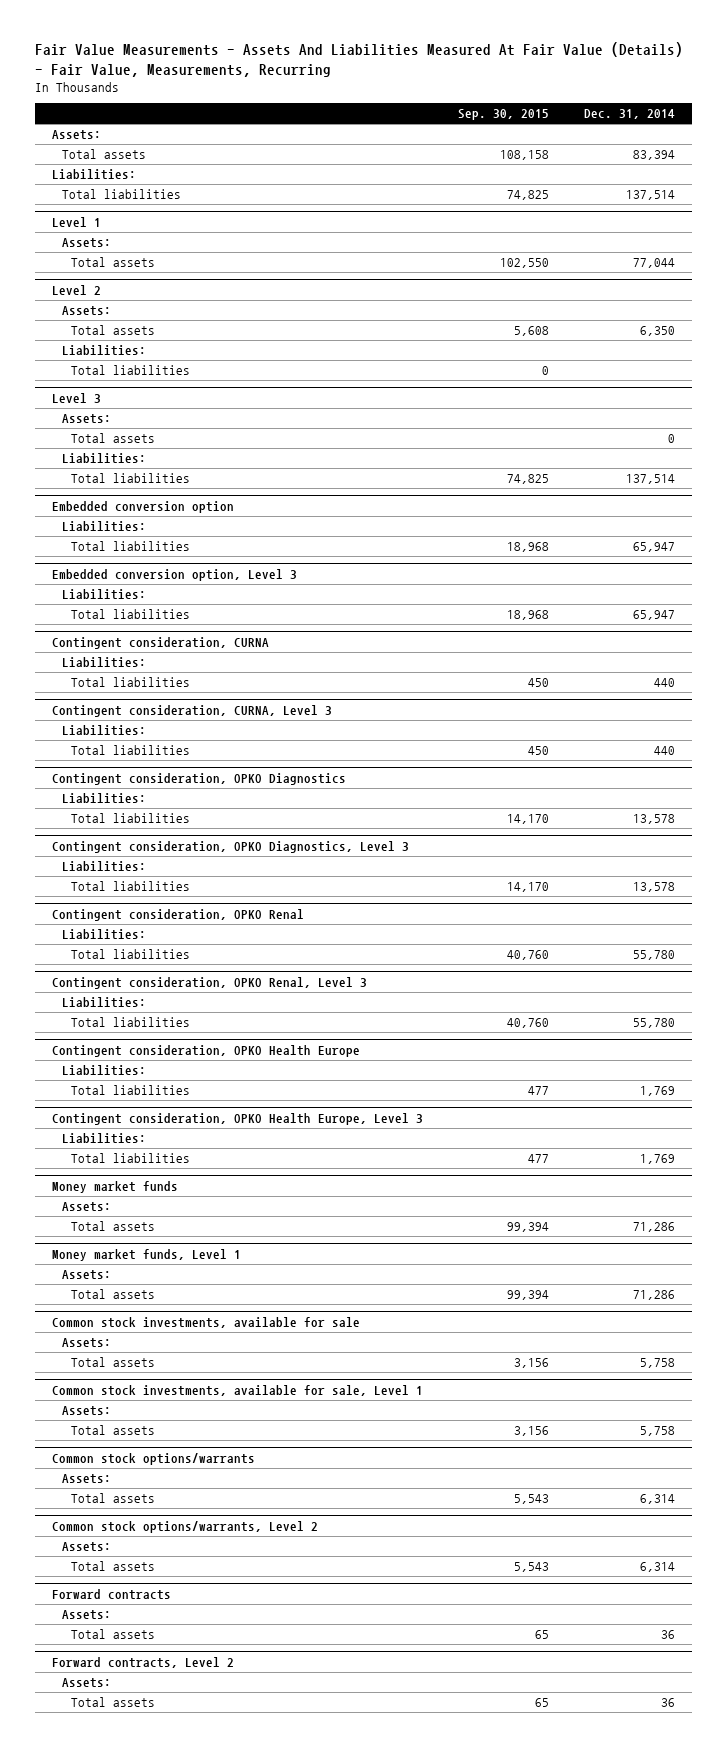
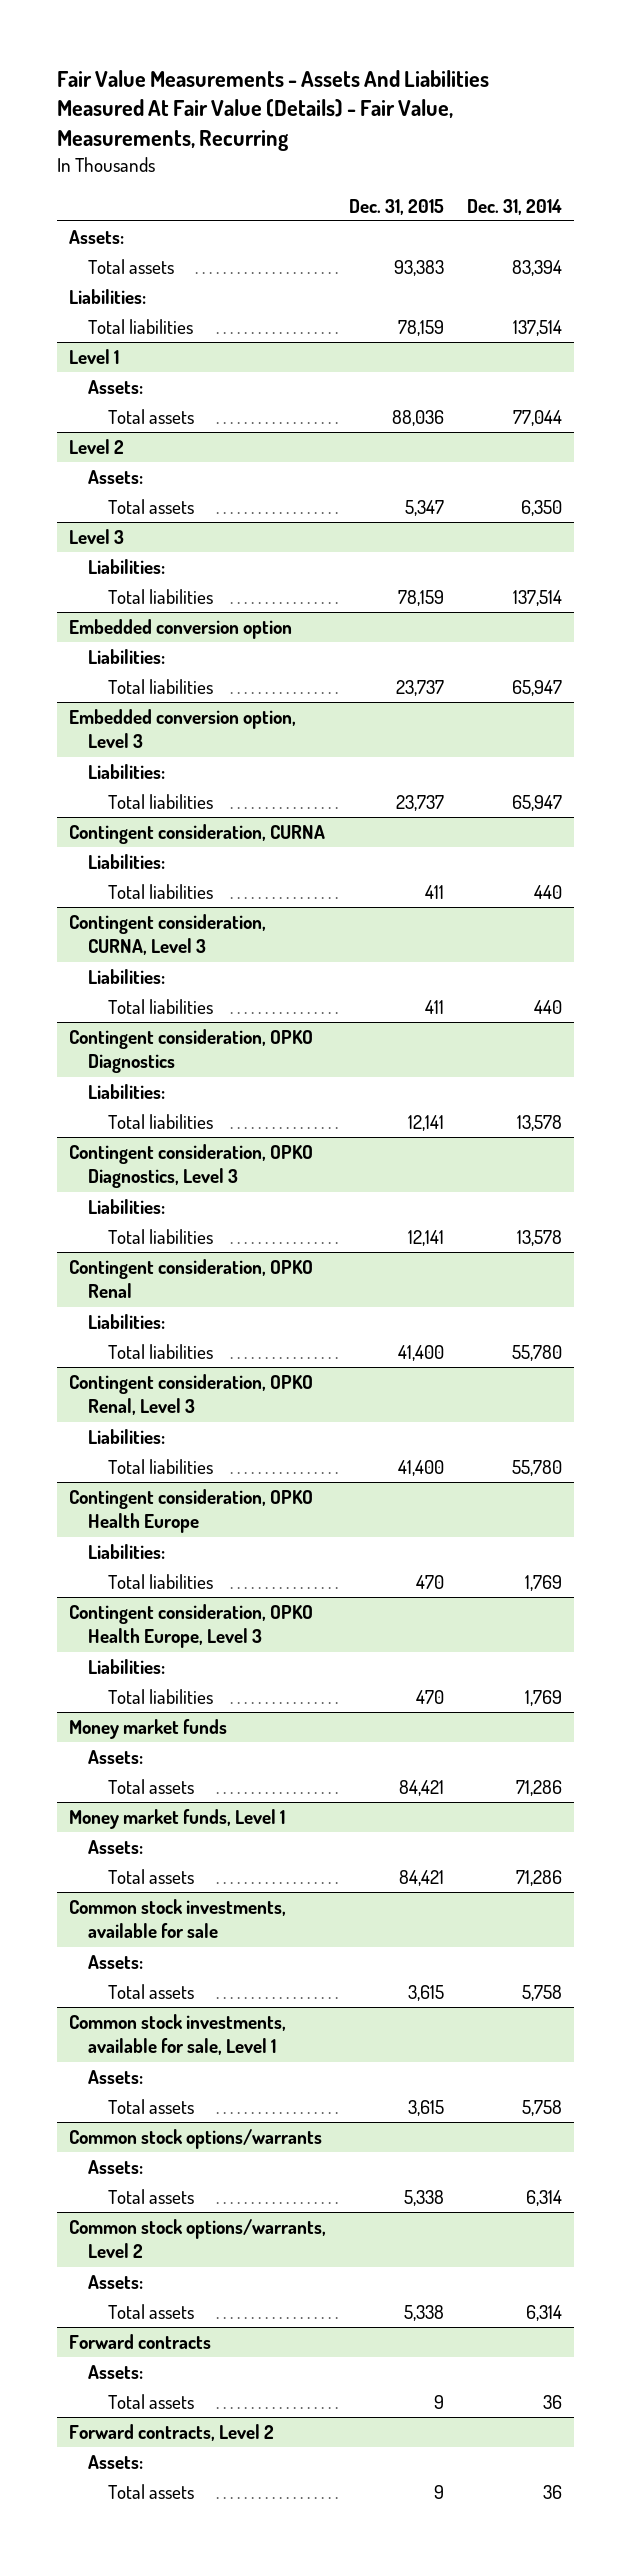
- | Sep. 30, 2015 | Dec. 31, 2014
+ | Dec. 31, 2015 | Dec. 31, 2014
@ Level 2
- Liabilities:
- Total liabilities | 0 |
@ Level 3
- Assets:
- Total assets | | 0

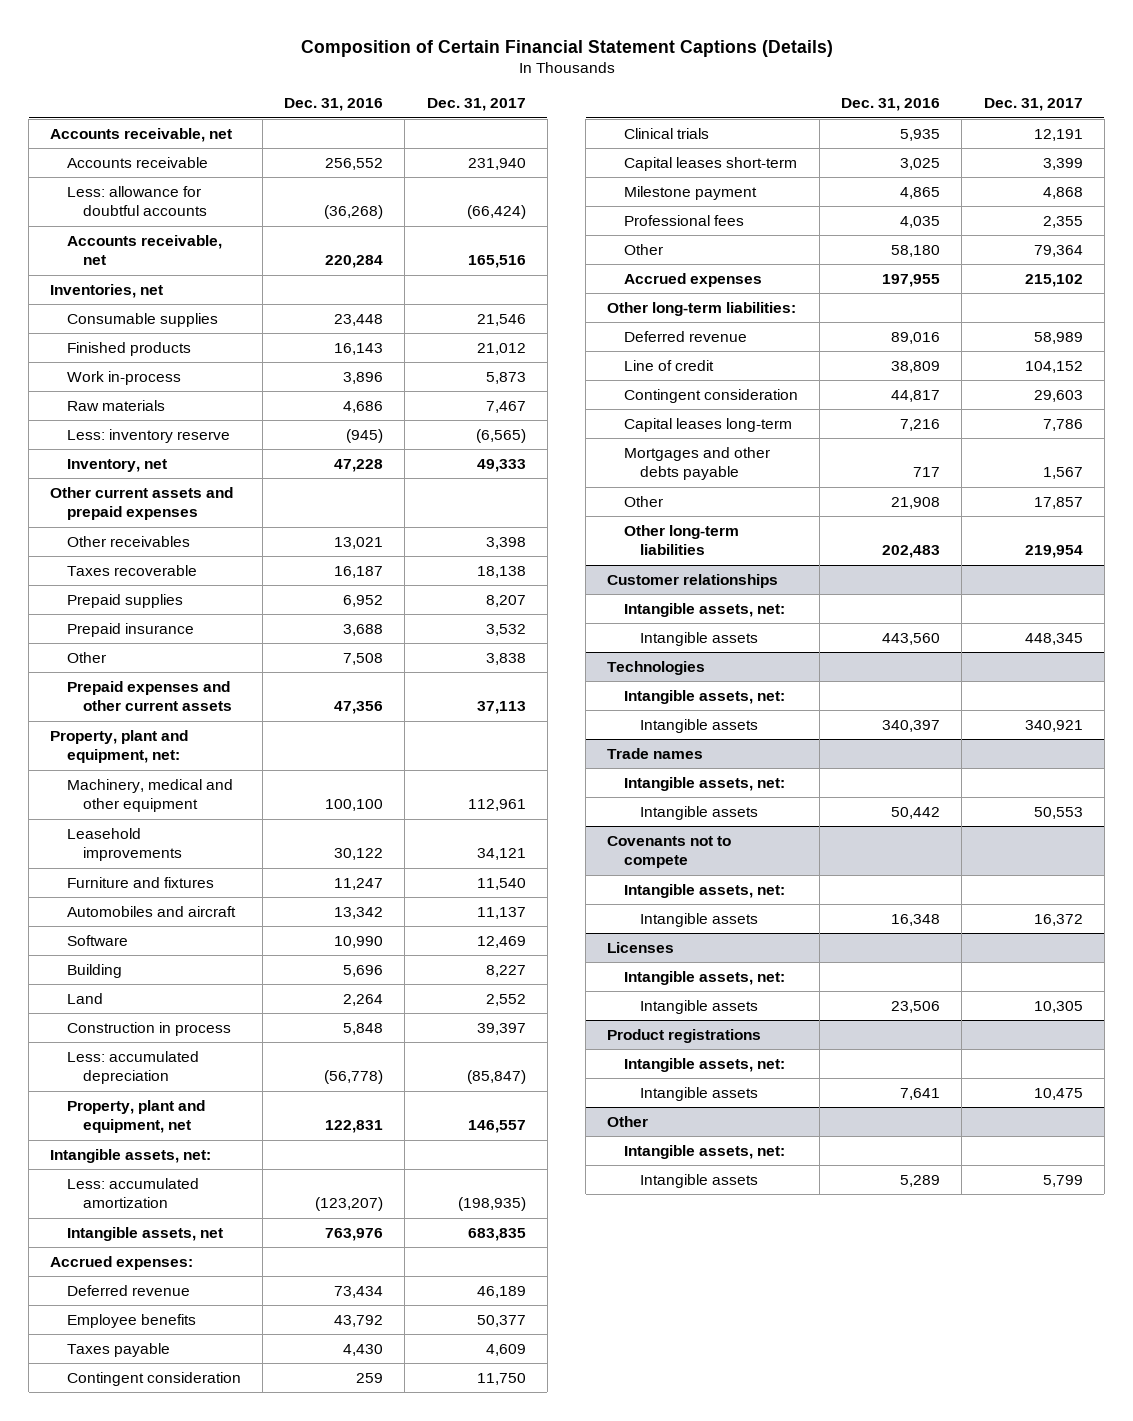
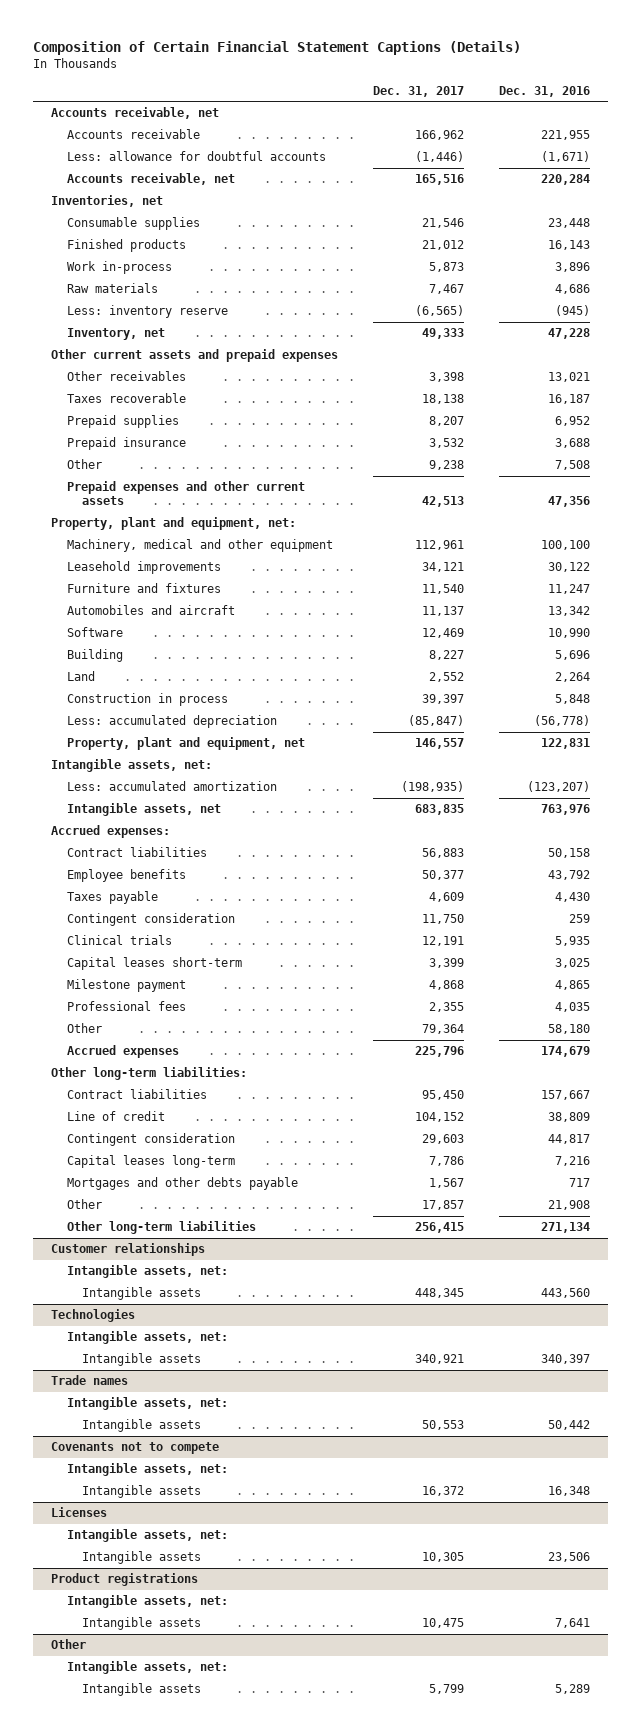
- | Dec. 31, 2016 | Dec. 31, 2017
+ | Dec. 31, 2017 | Dec. 31, 2016
- Accounts receivable | 256,552 | 231,940
- Less: allowance for doubtful accounts | (36,268) | (66,424)
+ Accounts receivable | 166,962 | 221,955
+ Less: allowance for doubtful accounts | (1,446) | (1,671)
- Other | 7,508 | 3,838
- Prepaid expenses and other current assets | 47,356 | 37,113
+ Other | 9,238 | 7,508
+ Prepaid expenses and other current assets | 42,513 | 47,356
- Deferred revenue | 73,434 | 46,189
+ Contract liabilities | 56,883 | 50,158
- Accrued expenses | 197,955 | 215,102
+ Accrued expenses | 225,796 | 174,679
- Deferred revenue | 89,016 | 58,989
+ Contract liabilities | 95,450 | 157,667
- Other long-term liabilities | 202,483 | 219,954
+ Other long-term liabilities | 256,415 | 271,134

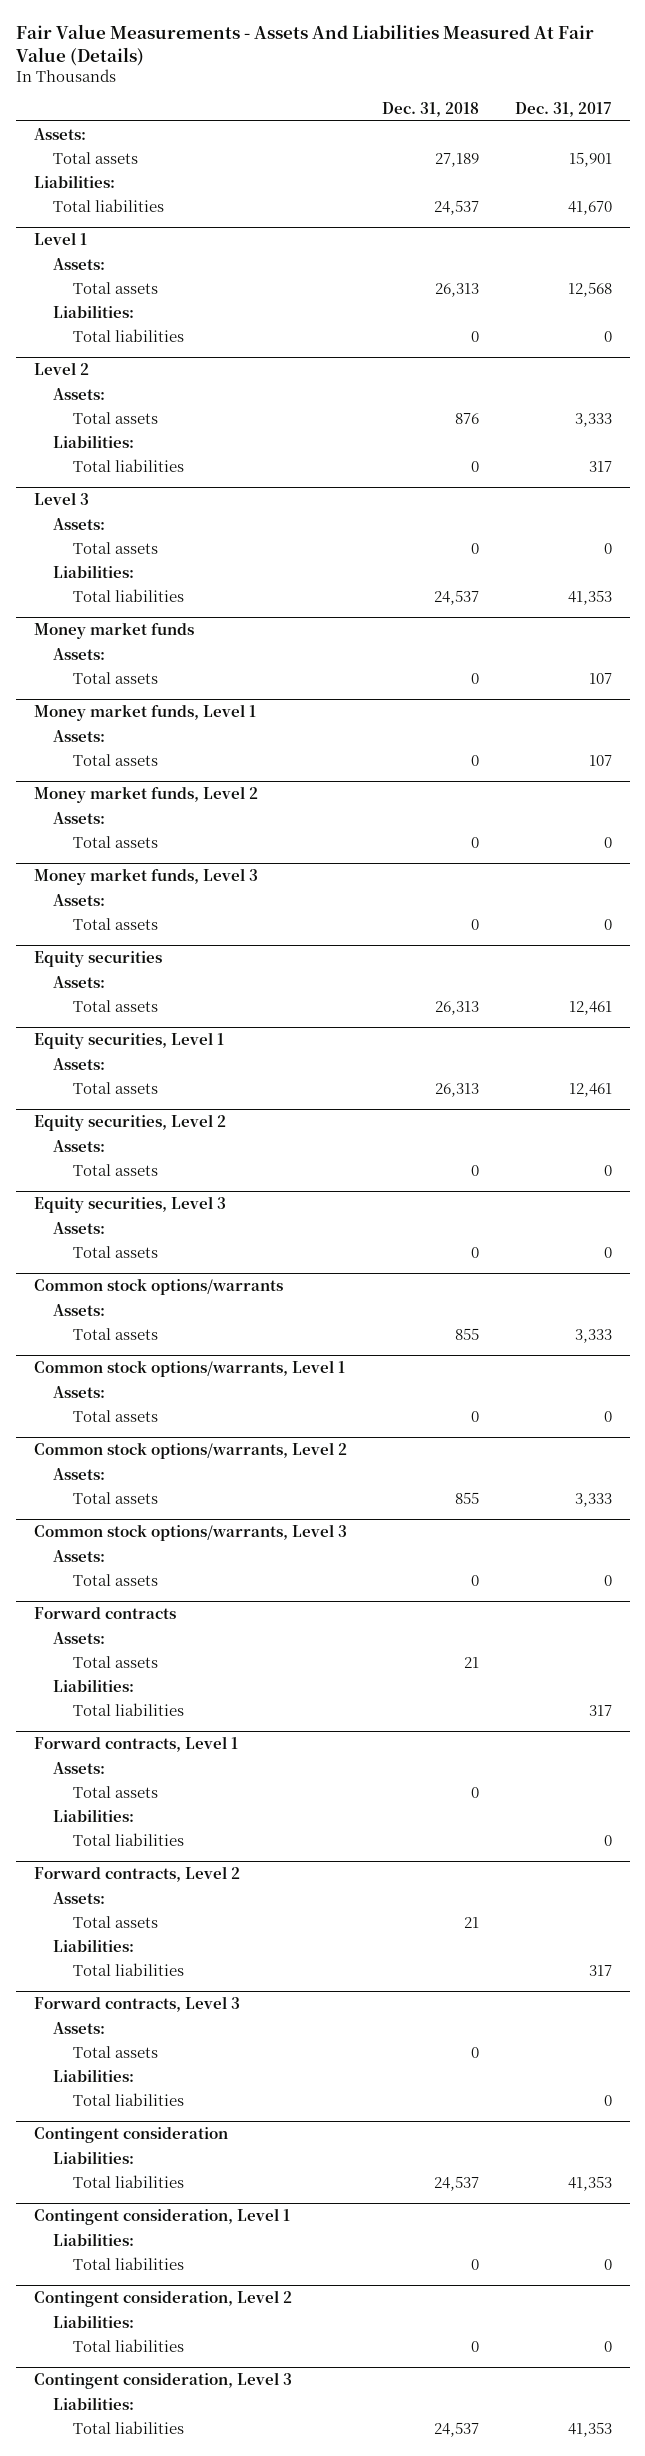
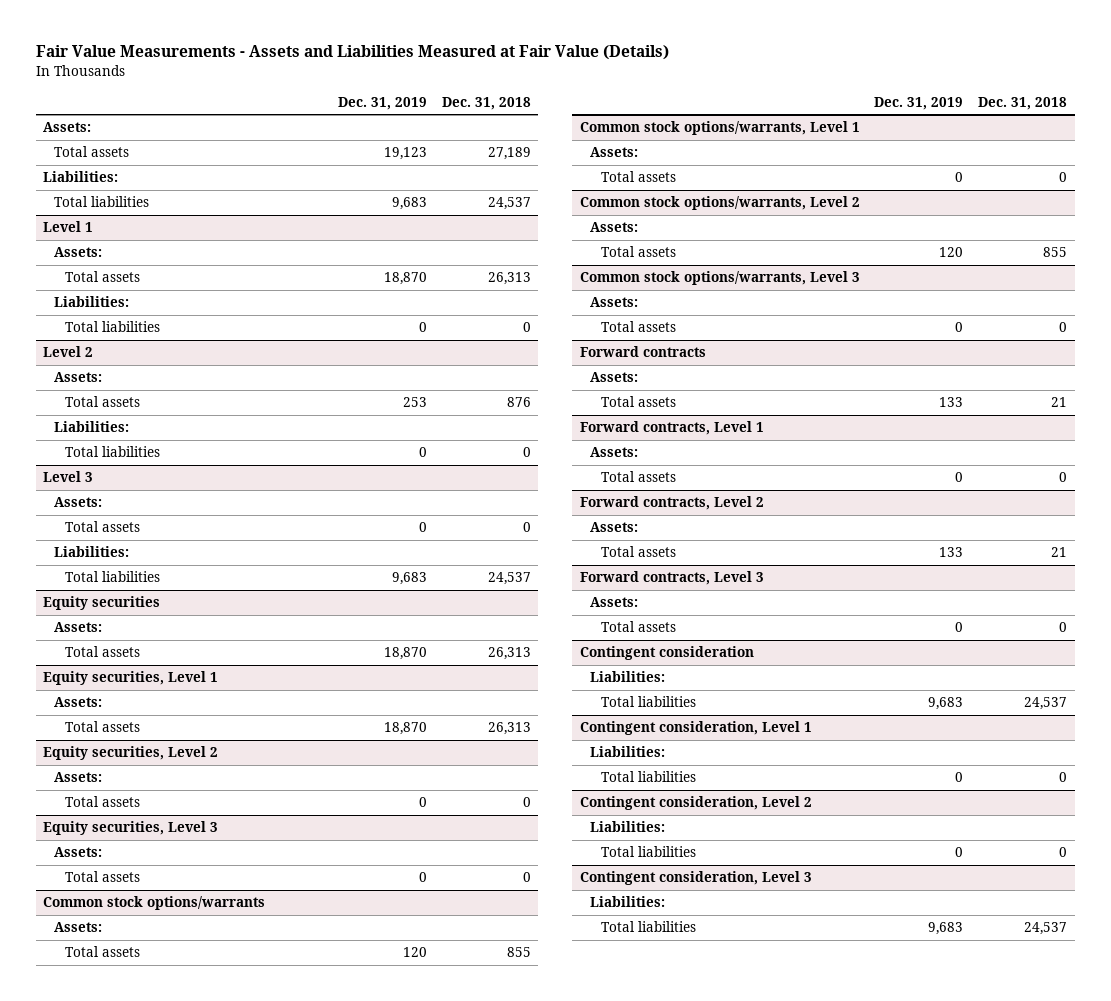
- Fair Value Measurements - Assets And Liabilities Measured At Fair Value (Details)
+ Fair Value Measurements - Assets and Liabilities Measured at Fair Value (Details)
- | Dec. 31, 2018 | Dec. 31, 2017
+ | Dec. 31, 2019 | Dec. 31, 2018
- Money market funds
- Assets:
- Total assets | 0 | 107
- Money market funds, Level 1
- Assets:
- Total assets | 0 | 107
- Money market funds, Level 2
- Assets:
- Total assets | 0 | 0
- Money market funds, Level 3
- Assets:
- Total assets | 0 | 0
@ Forward contracts
- Liabilities:
- Total liabilities | | 317
@ Forward contracts, Level 1
- Liabilities:
- Total liabilities | | 0
@ Forward contracts, Level 2
- Liabilities:
- Total liabilities | | 317
@ Forward contracts, Level 3
- Liabilities:
- Total liabilities | | 0

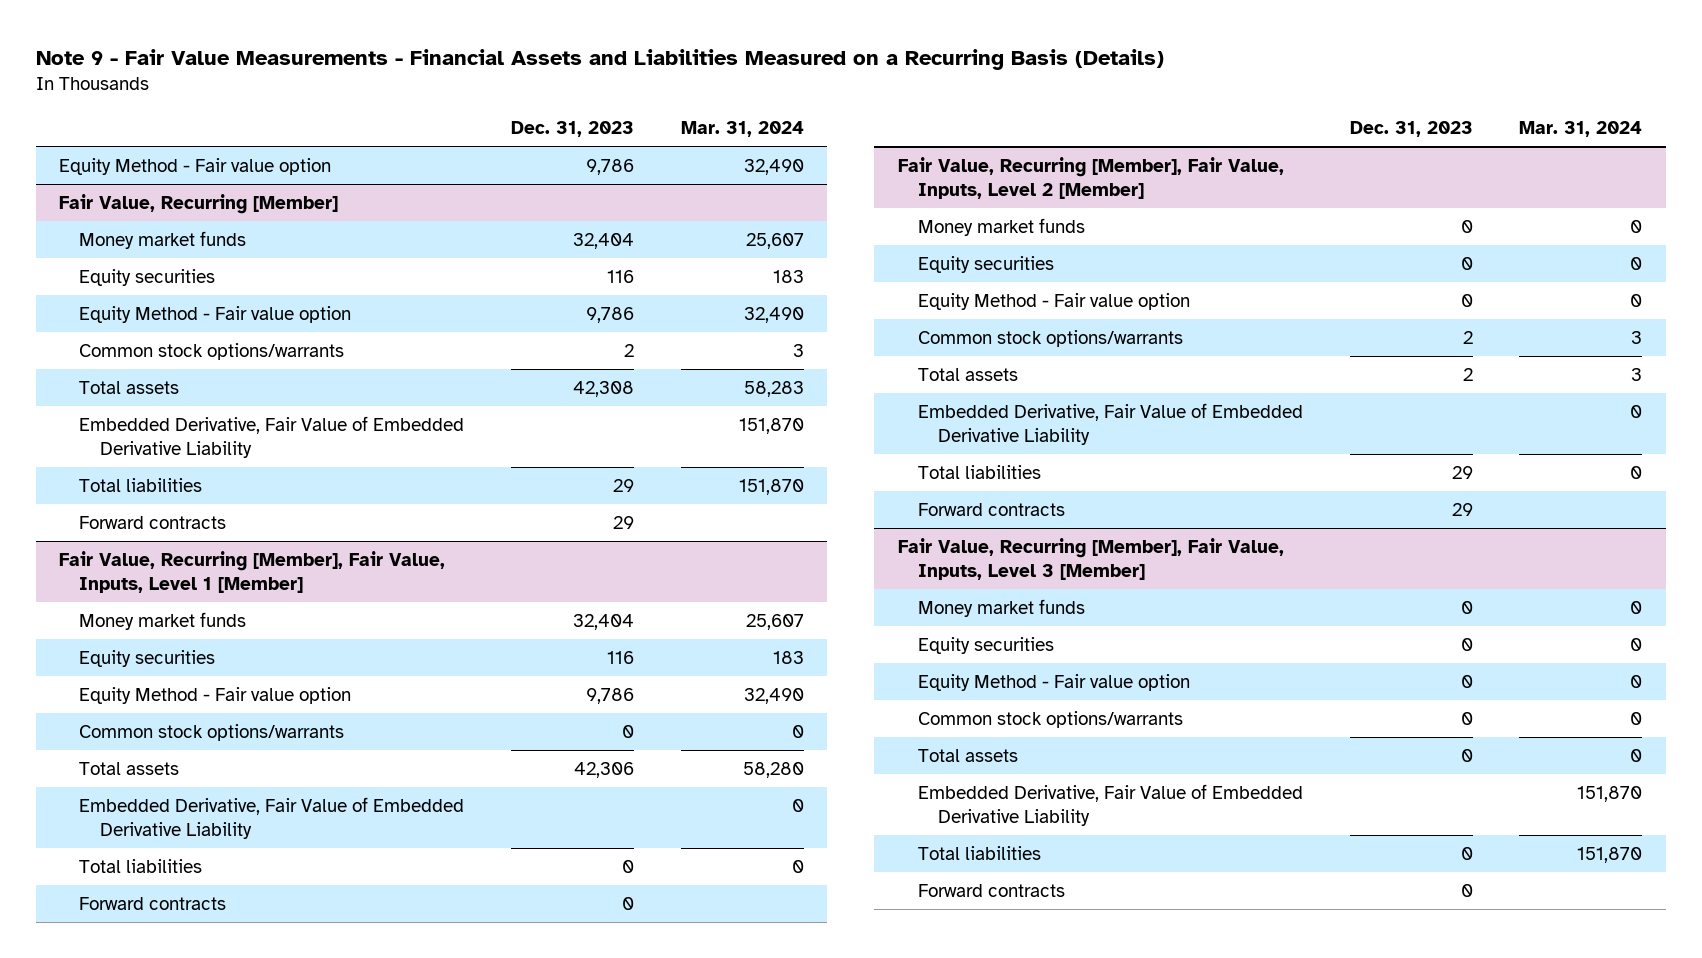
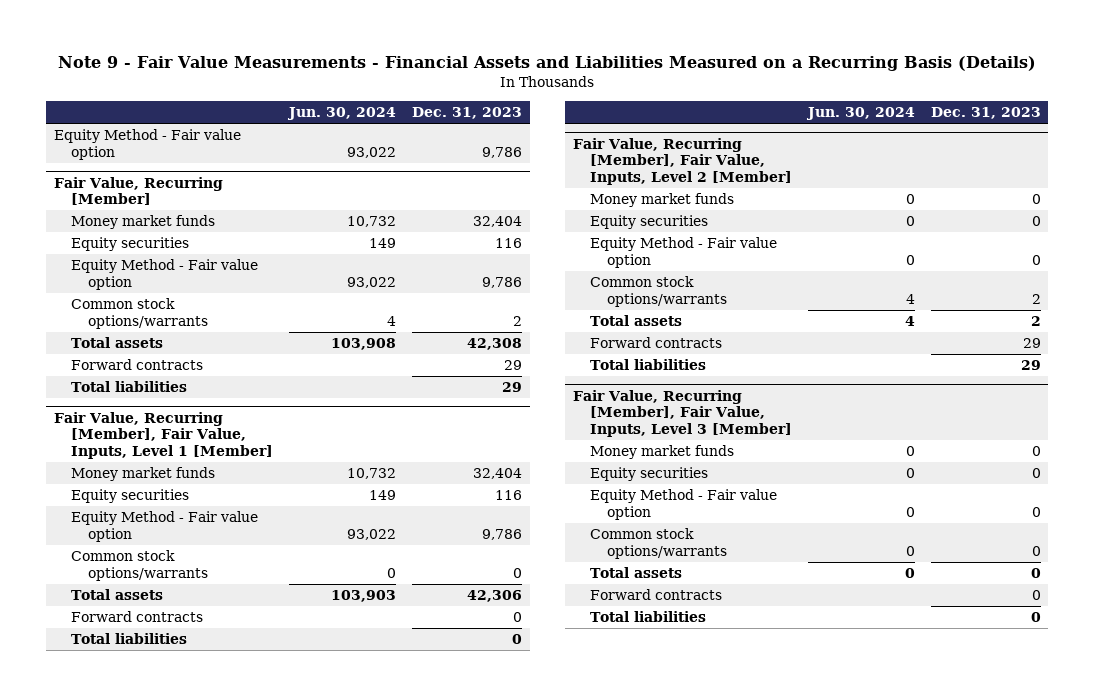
- | Dec. 31, 2023 | Mar. 31, 2024
+ | Jun. 30, 2024 | Dec. 31, 2023
@ Fair Value, Recurring [Member]
- Embedded Derivative, Fair Value of Embedded Derivative Liability | | 151,870
moved down: Total liabilities | | 29
@ Fair Value, Recurring [Member], Fair Value, Inputs, Level 1 [Member]
- Embedded Derivative, Fair Value of Embedded Derivative Liability | | 0
moved down: Total liabilities | | 0
@ Fair Value, Recurring [Member], Fair Value, Inputs, Level 2 [Member]
- Embedded Derivative, Fair Value of Embedded Derivative Liability | | 0
moved down: Total liabilities | | 29
@ Fair Value, Recurring [Member], Fair Value, Inputs, Level 3 [Member]
- Embedded Derivative, Fair Value of Embedded Derivative Liability | | 151,870
moved down: Total liabilities | | 0

